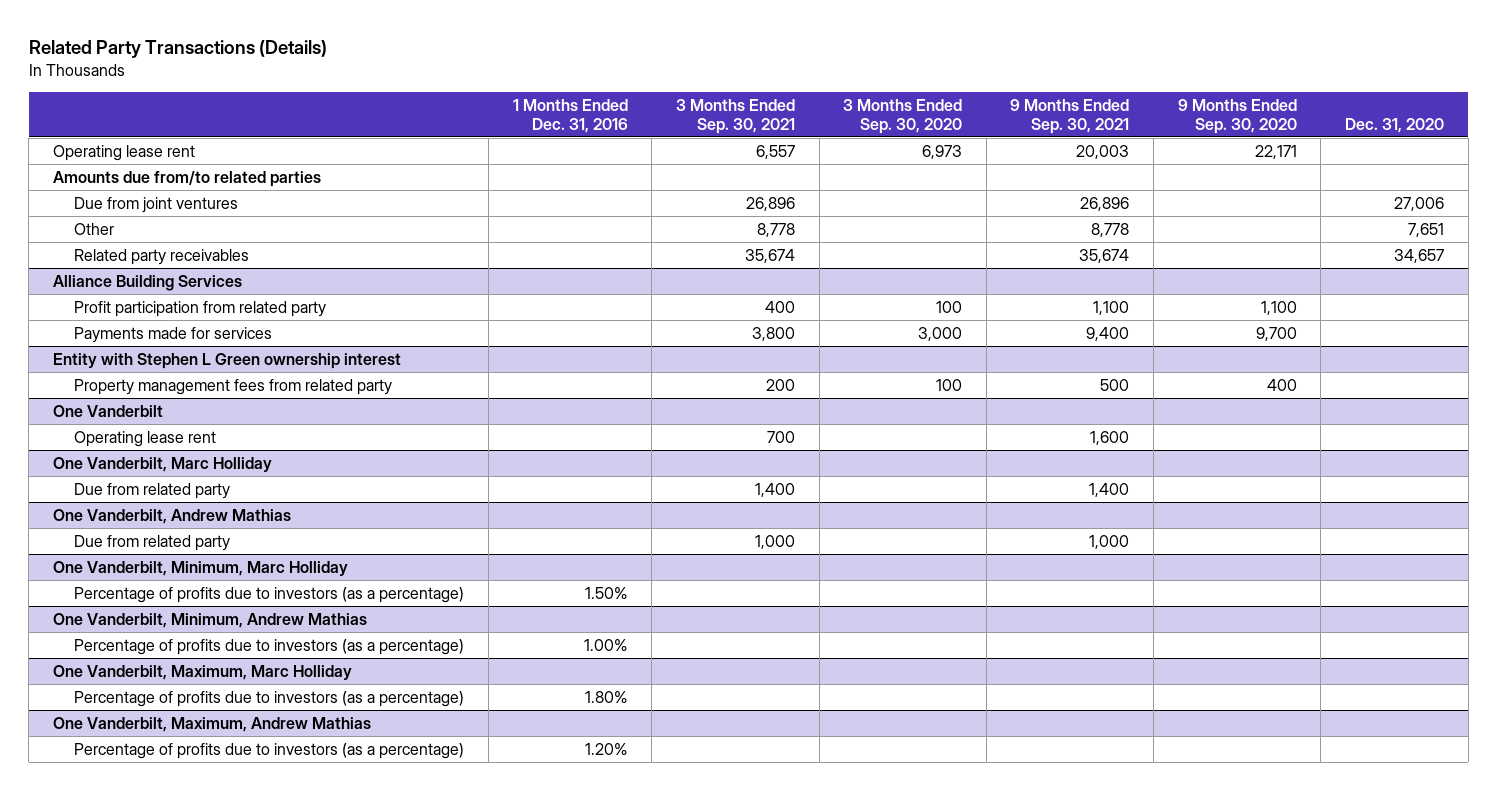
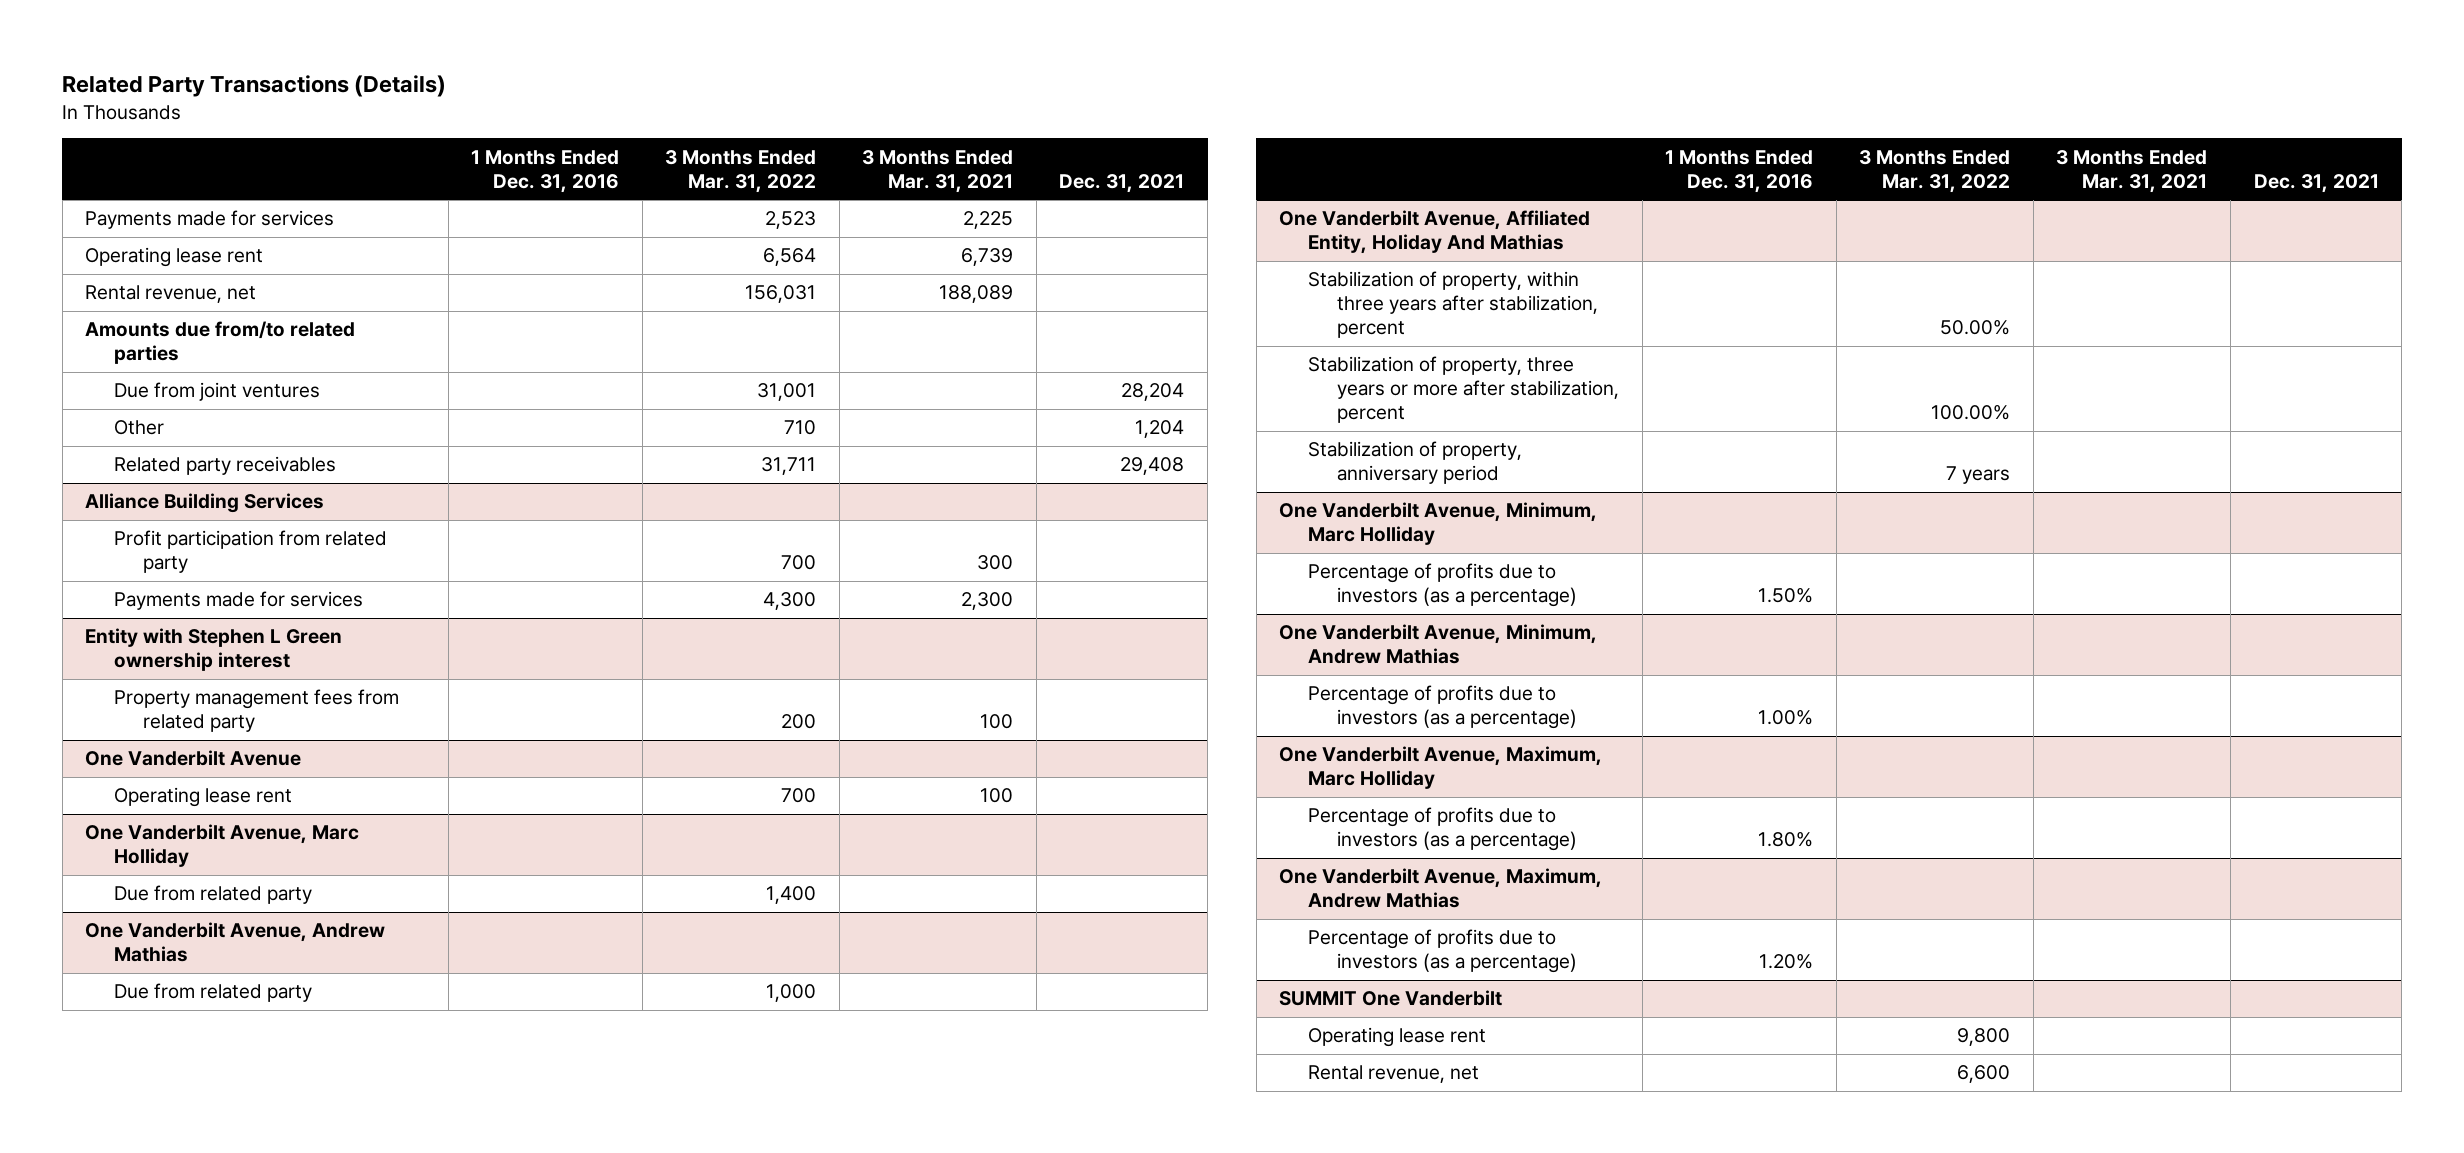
- | 1 Months Ended Dec. 31, 2016 | 3 Months Ended Sep. 30, 2021 | 3 Months Ended Sep. 30, 2020 | 9 Months Ended Sep. 30, 2021 | 9 Months Ended Sep. 30, 2020 | Dec. 31, 2020
+ | 1 Months Ended Dec. 31, 2016 | 3 Months Ended Mar. 31, 2022 | 3 Months Ended Mar. 31, 2021 | Dec. 31, 2021
+ Payments made for services | | 2,523 | 2,225 |
+ Rental revenue, net | | 156,031 | 188,089 |
- One Vanderbilt
+ One Vanderbilt Avenue
- One Vanderbilt, Marc Holliday
+ One Vanderbilt Avenue, Marc Holliday
- One Vanderbilt, Andrew Mathias
+ One Vanderbilt Avenue, Andrew Mathias
- One Vanderbilt, Minimum, Marc Holliday
+ One Vanderbilt Avenue, Affiliated Entity, Holiday And Mathias
+ Stabilization of property, within three years after stabilization, percent | | 50.00% | |
+ Stabilization of property, three years or more after stabilization, percent | | 100.00% | |
+ Stabilization of property, anniversary period | | 7 years | |
+ One Vanderbilt Avenue, Minimum, Marc Holliday
- One Vanderbilt, Minimum, Andrew Mathias
+ One Vanderbilt Avenue, Minimum, Andrew Mathias
- One Vanderbilt, Maximum, Marc Holliday
+ One Vanderbilt Avenue, Maximum, Marc Holliday
- One Vanderbilt, Maximum, Andrew Mathias
+ One Vanderbilt Avenue, Maximum, Andrew Mathias
+ SUMMIT One Vanderbilt
+ Operating lease rent | | 9,800 | |
+ Rental revenue, net | | 6,600 | |

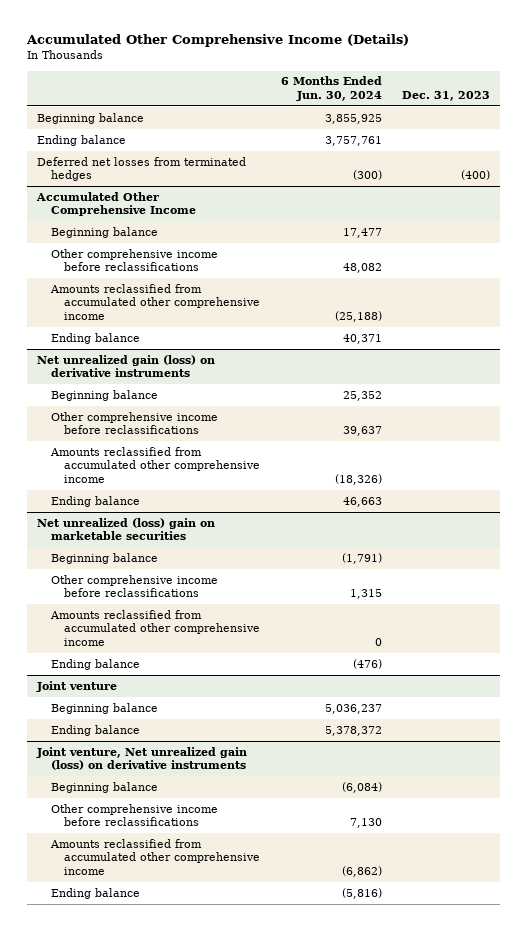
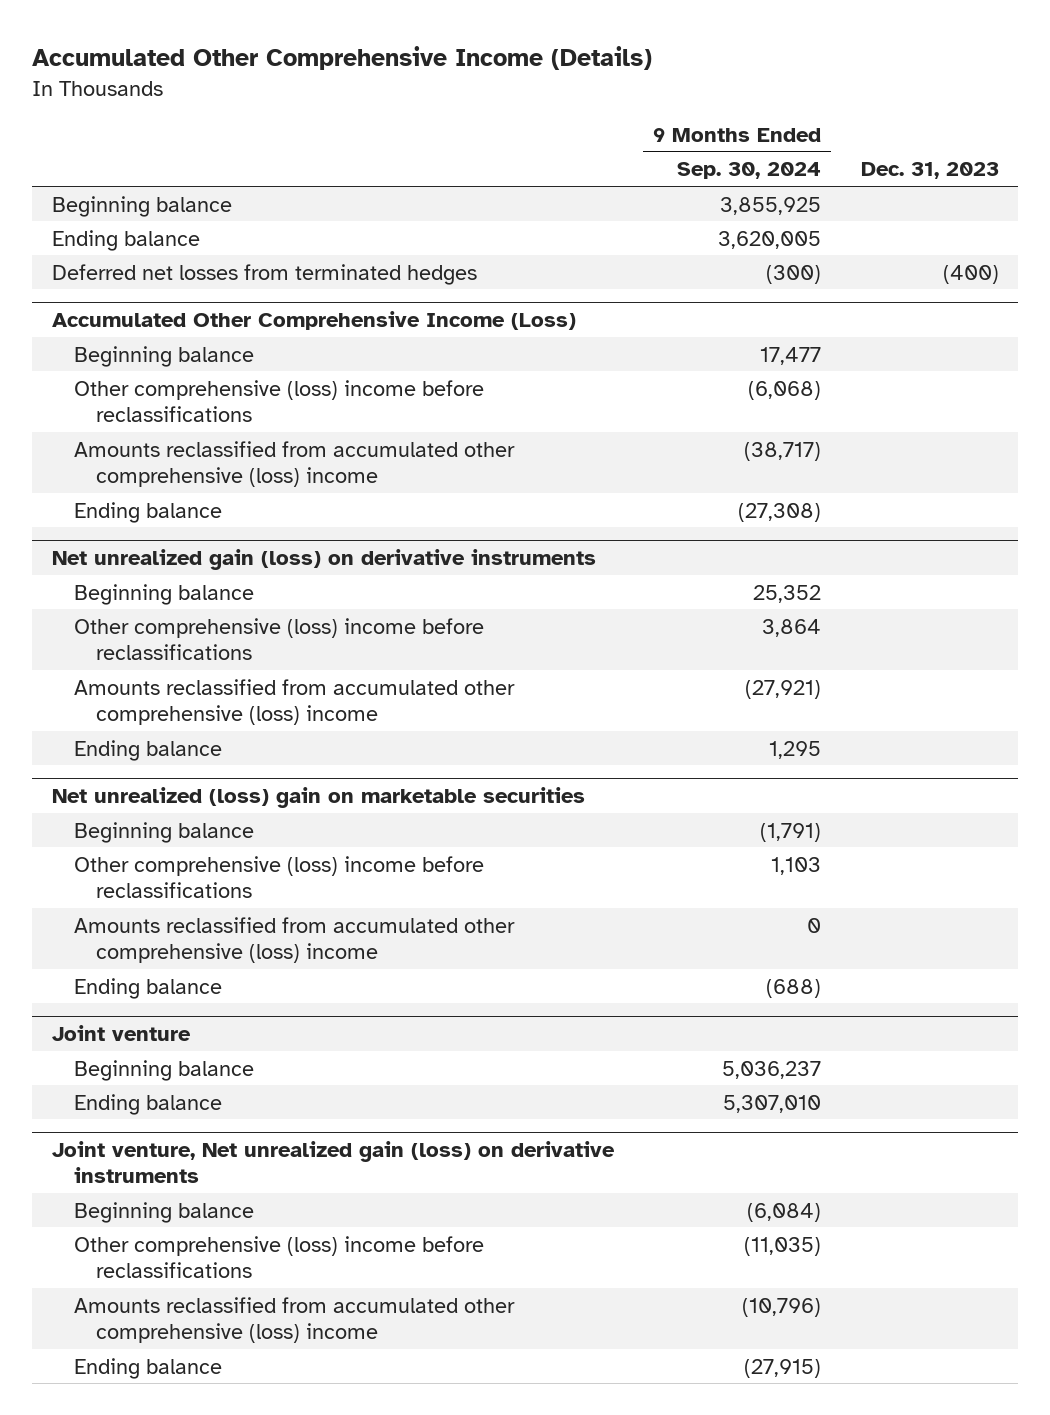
- | 6 Months Ended Jun. 30, 2024 | Dec. 31, 2023
+ | 9 Months Ended Sep. 30, 2024 | Dec. 31, 2023
- Accumulated Other Comprehensive Income
+ Accumulated Other Comprehensive Income (Loss)
- Other comprehensive income before reclassifications | 48,082 |
- Amounts reclassified from accumulated other comprehensive income | (25,188) |
+ Other comprehensive (loss) income before reclassifications | (6,068) |
+ Amounts reclassified from accumulated other comprehensive (loss) income | (38,717) |
@ Net unrealized gain (loss) on derivative instruments
- Other comprehensive income before reclassifications | 39,637 |
- Amounts reclassified from accumulated other comprehensive income | (18,326) |
+ Other comprehensive (loss) income before reclassifications | 3,864 |
+ Amounts reclassified from accumulated other comprehensive (loss) income | (27,921) |
@ Net unrealized (loss) gain on marketable securities
- Other comprehensive income before reclassifications | 1,315 |
- Amounts reclassified from accumulated other comprehensive income | 0 |
+ Other comprehensive (loss) income before reclassifications | 1,103 |
+ Amounts reclassified from accumulated other comprehensive (loss) income | 0 |
@ Joint venture, Net unrealized gain (loss) on derivative instruments
- Other comprehensive income before reclassifications | 7,130 |
- Amounts reclassified from accumulated other comprehensive income | (6,862) |
+ Other comprehensive (loss) income before reclassifications | (11,035) |
+ Amounts reclassified from accumulated other comprehensive (loss) income | (10,796) |

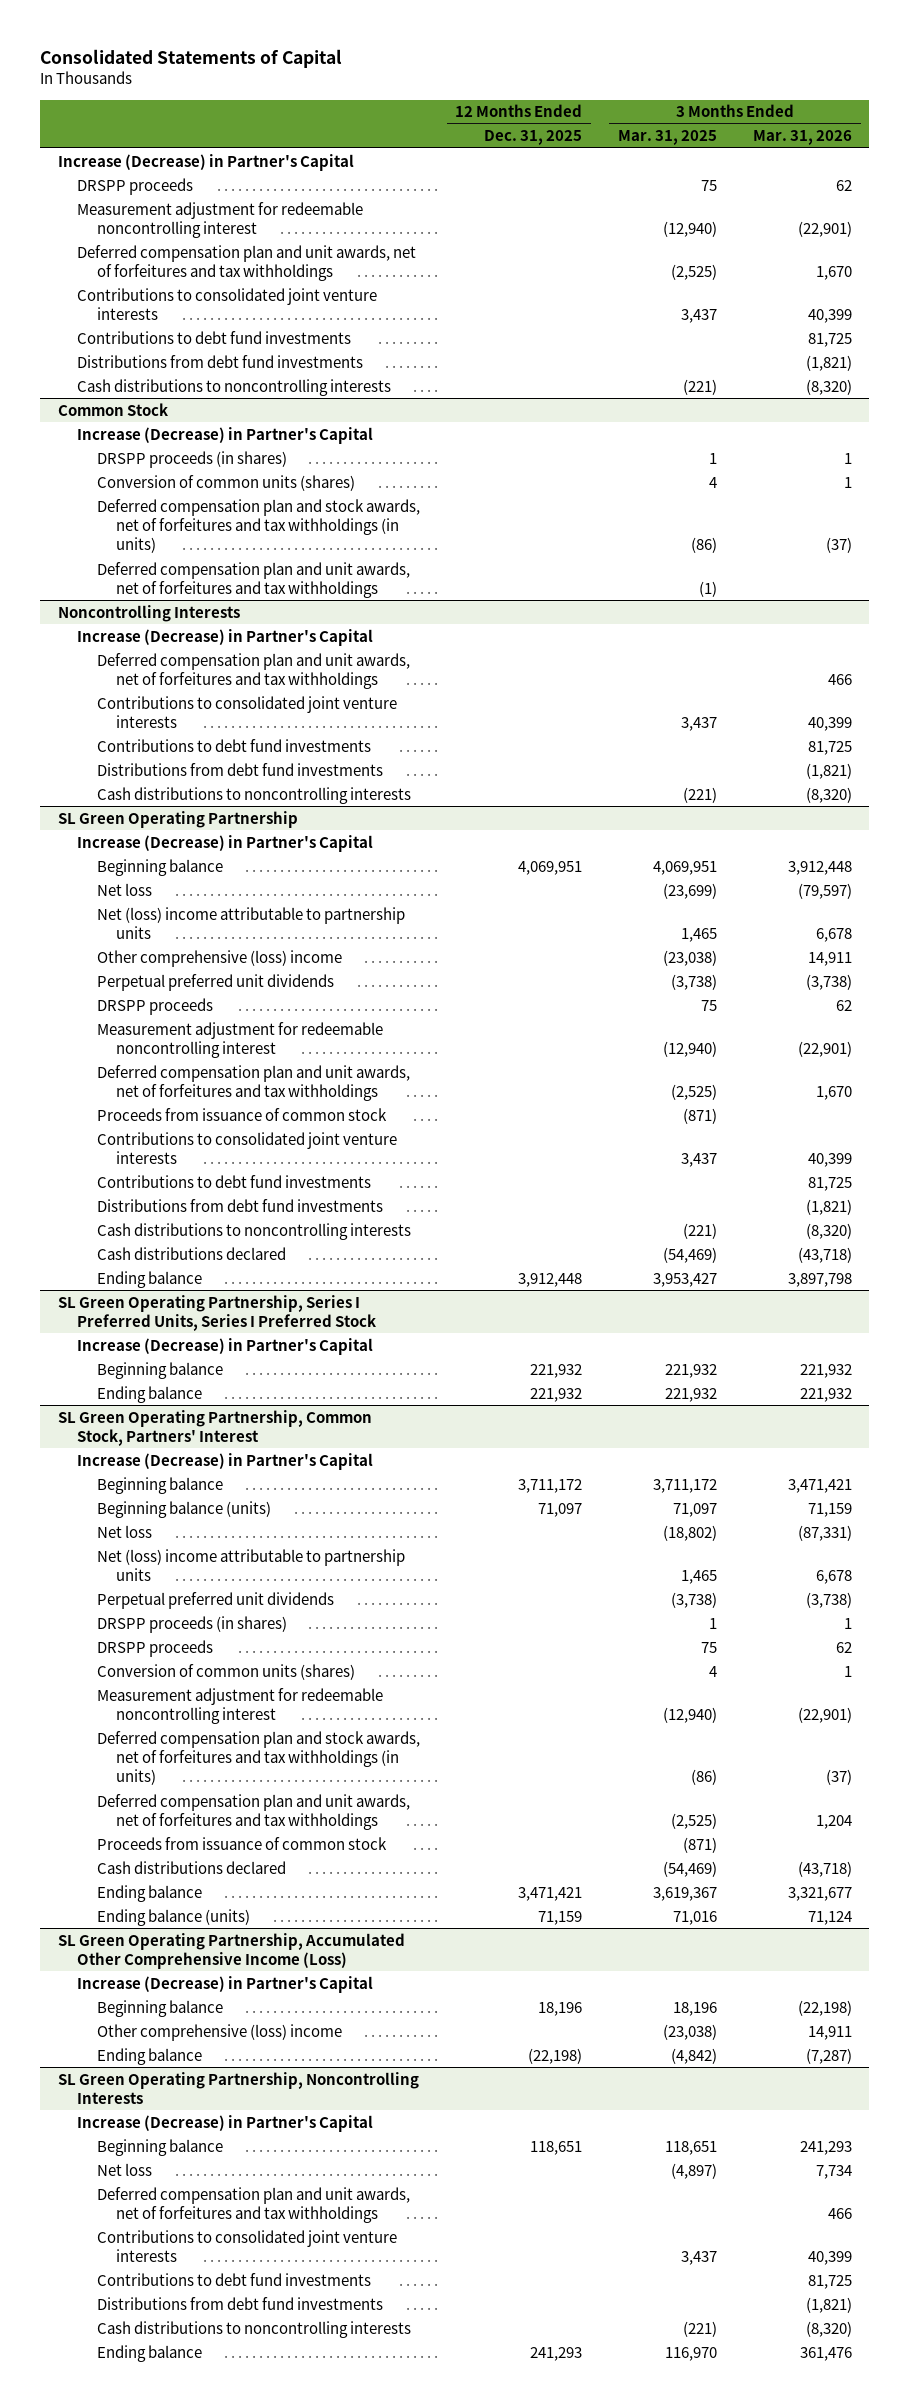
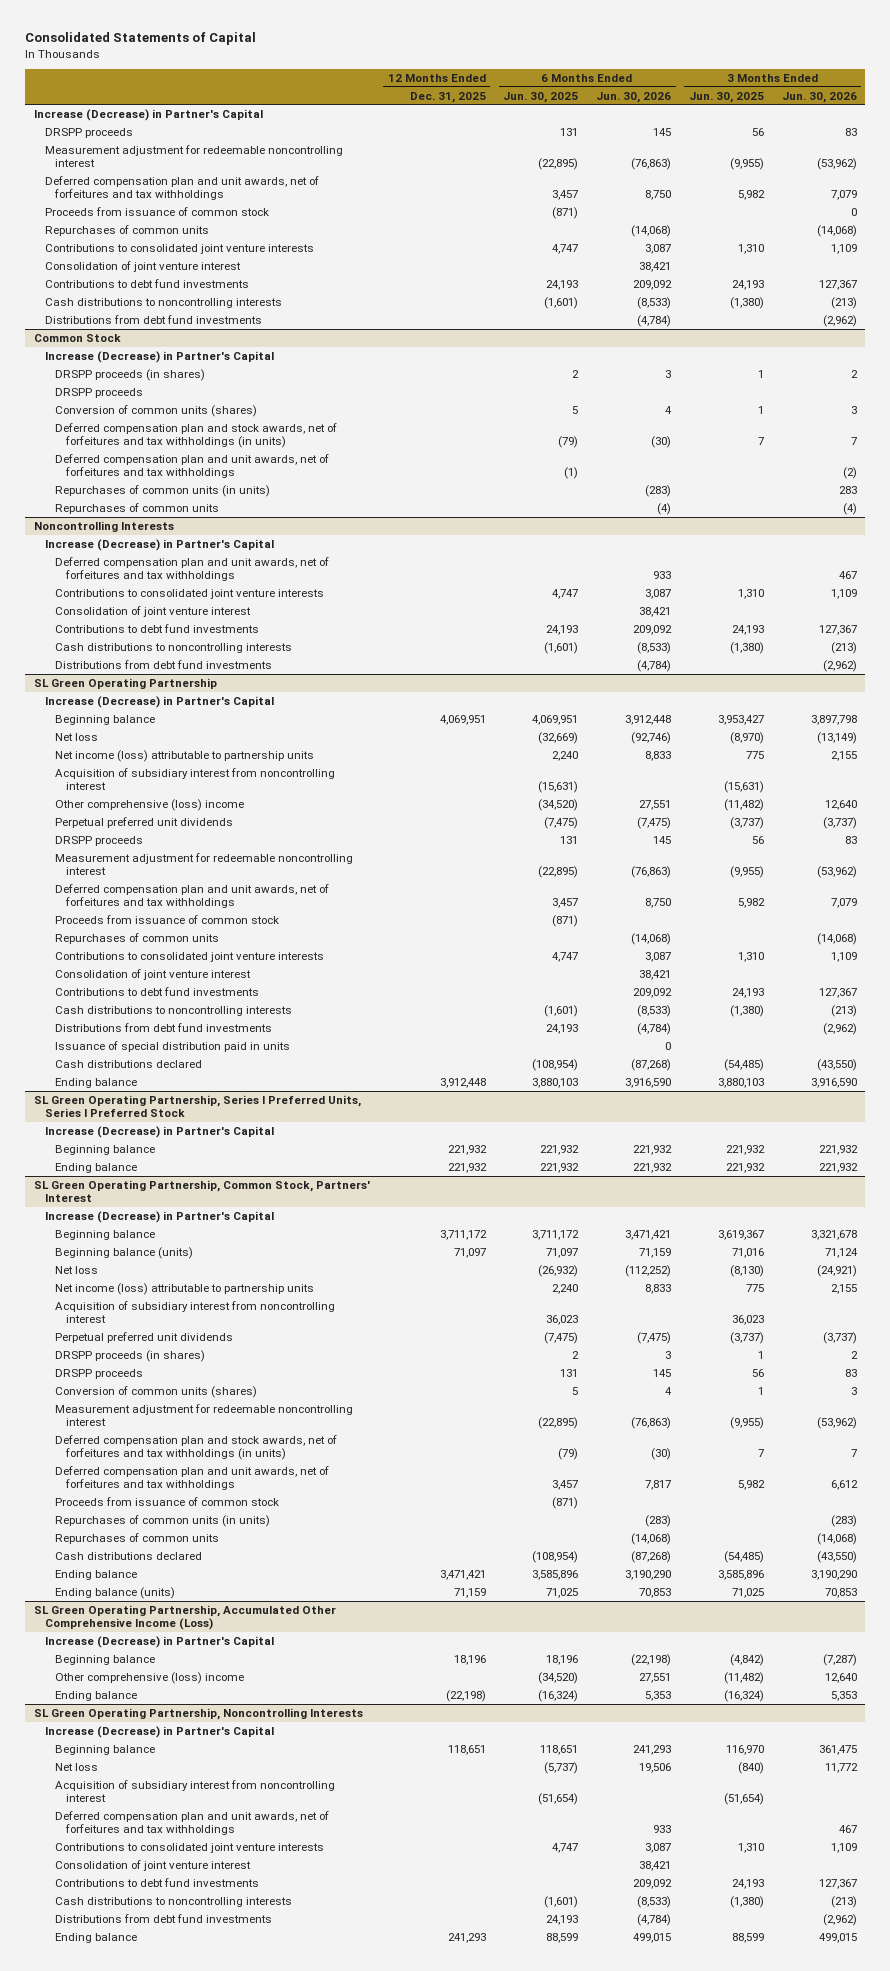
- | 12 Months Ended Dec. 31, 2025 | 3 Months Ended Mar. 31, 2025 | 3 Months Ended Mar. 31, 2026
+ | 12 Months Ended Dec. 31, 2025 | 6 Months Ended Jun. 30, 2025 | 6 Months Ended Jun. 30, 2026 | 3 Months Ended Jun. 30, 2025 | 3 Months Ended Jun. 30, 2026
+ Proceeds from issuance of common stock | | (871) | | | 0
+ Repurchases of common units | | | (14,068) | | (14,068)
+ Consolidation of joint venture interest | | | 38,421 | |
moved down: Distributions from debt fund investments | | | (4,784) | | (2,962)
@ Common Stock
+ DRSPP proceeds
+ Repurchases of common units (in units) | | | (283) | | 283
+ Repurchases of common units | | | (4) | | (4)
@ Noncontrolling Interests
+ Consolidation of joint venture interest | | | 38,421 | |
moved down: Distributions from debt fund investments | | | (4,784) | | (2,962)
@ SL Green Operating Partnership
- Net (loss) income attributable to partnership units | | 1,465 | 6,678
+ Net income (loss) attributable to partnership units | | 2,240 | 8,833 | 775 | 2,155
+ Acquisition of subsidiary interest from noncontrolling interest | | (15,631) | | (15,631) |
+ Repurchases of common units | | | (14,068) | | (14,068)
+ Consolidation of joint venture interest | | | 38,421 | |
moved down: Distributions from debt fund investments | | 24,193 | (4,784) | | (2,962)
+ Issuance of special distribution paid in units | | | 0 | |
@ SL Green Operating Partnership, Common Stock, Partners' Interest
- Net (loss) income attributable to partnership units | | 1,465 | 6,678
+ Net income (loss) attributable to partnership units | | 2,240 | 8,833 | 775 | 2,155
+ Acquisition of subsidiary interest from noncontrolling interest | | 36,023 | | 36,023 |
+ Repurchases of common units (in units) | | | (283) | | (283)
+ Repurchases of common units | | | (14,068) | | (14,068)
@ SL Green Operating Partnership, Noncontrolling Interests
+ Acquisition of subsidiary interest from noncontrolling interest | | (51,654) | | (51,654) |
+ Consolidation of joint venture interest | | | 38,421 | |
moved down: Distributions from debt fund investments | | 24,193 | (4,784) | | (2,962)

